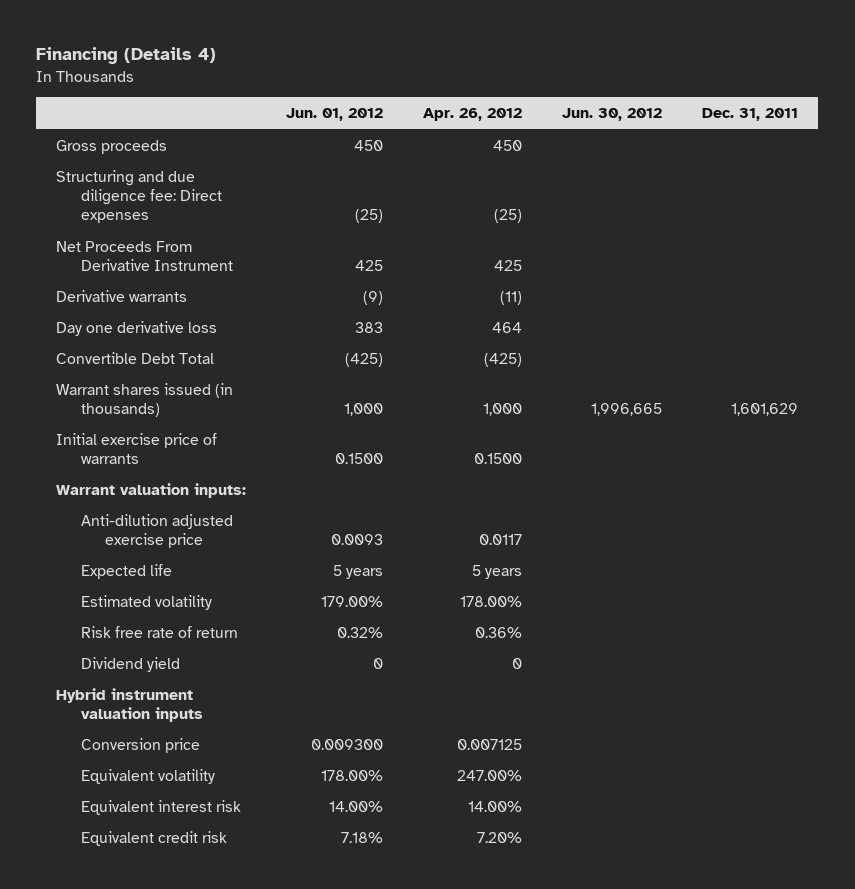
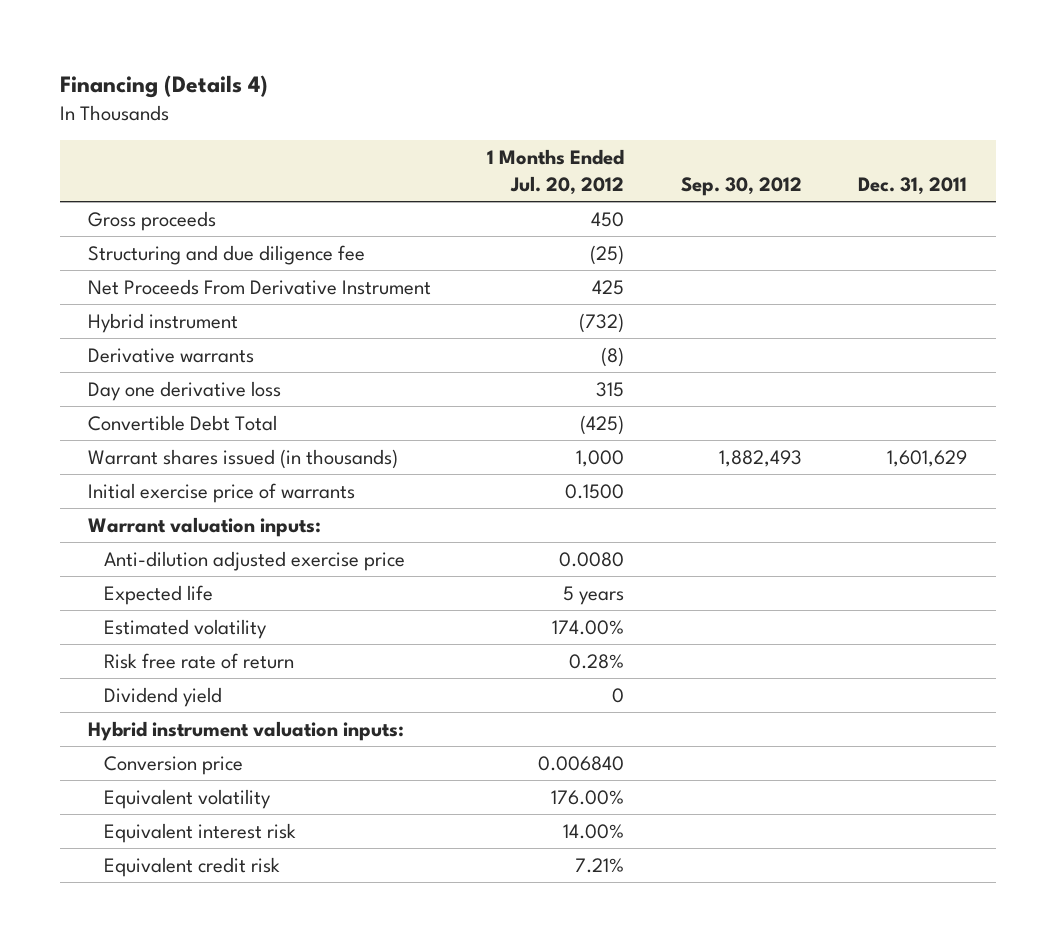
- | Jun. 01, 2012 | Apr. 26, 2012 | Jun. 30, 2012 | Dec. 31, 2011
+ | 1 Months Ended Jul. 20, 2012 | Sep. 30, 2012 | Dec. 31, 2011
- Structuring and due diligence fee: Direct expenses | (25) | (25) | |
+ Structuring and due diligence fee | (25) | |
+ Hybrid instrument | (732) | |
- Hybrid instrument valuation inputs
+ Hybrid instrument valuation inputs:

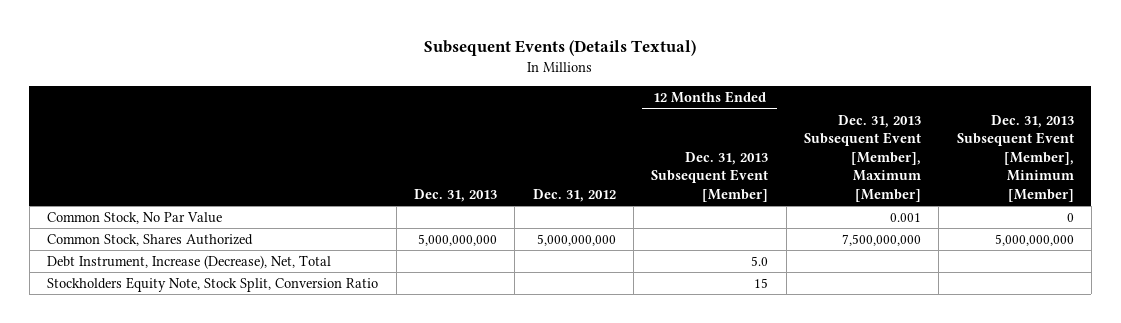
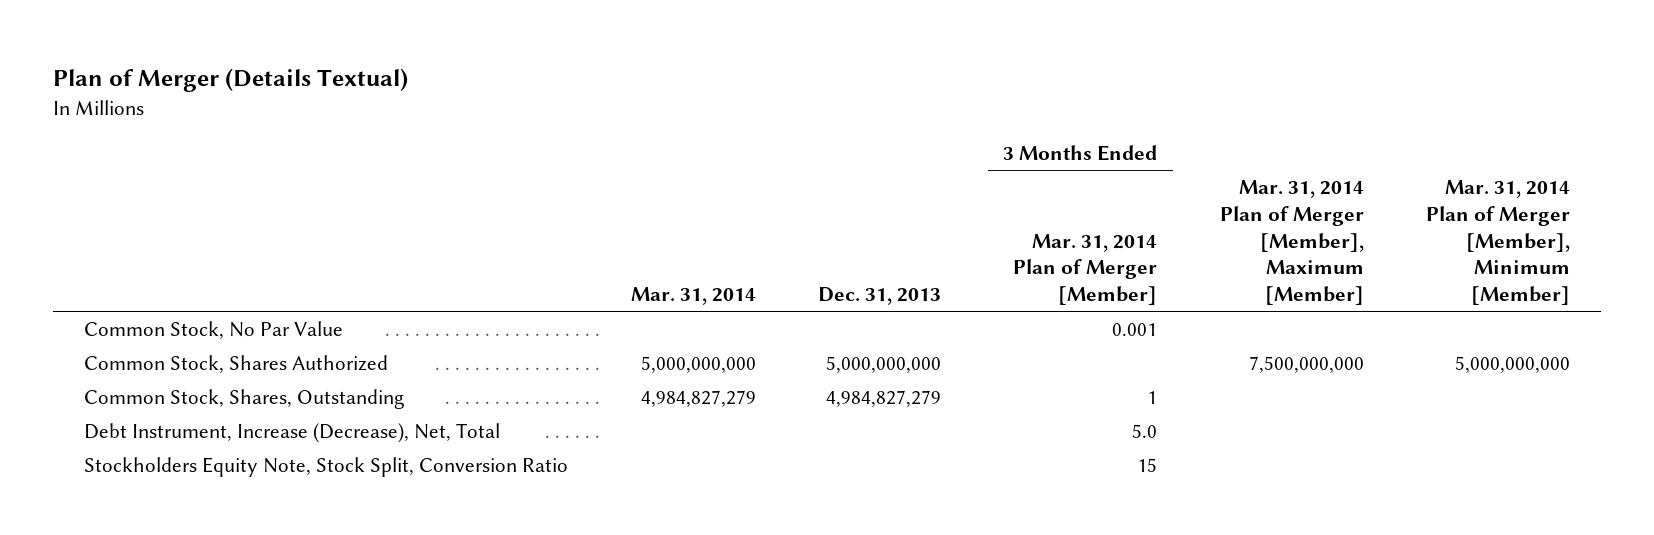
- Subsequent Events (Details Textual)
+ Plan of Merger (Details Textual)
- | Dec. 31, 2013 | Dec. 31, 2012 | 12 Months Ended Dec. 31, 2013 Subsequent Event [Member] | Dec. 31, 2013 Subsequent Event [Member], Maximum [Member] | Dec. 31, 2013 Subsequent Event [Member], Minimum [Member]
+ | Mar. 31, 2014 | Dec. 31, 2013 | 3 Months Ended Mar. 31, 2014 Plan of Merger [Member] | Mar. 31, 2014 Plan of Merger [Member], Maximum [Member] | Mar. 31, 2014 Plan of Merger [Member], Minimum [Member]
+ Common Stock, Shares, Outstanding | 4,984,827,279 | 4,984,827,279 | 1 | |

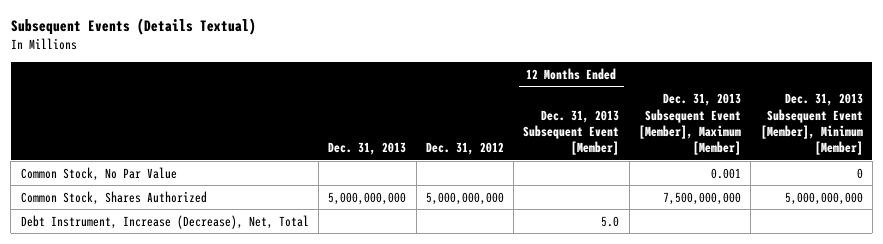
- Plan of Merger (Details Textual)
+ Subsequent Events (Details Textual)
- | Mar. 31, 2014 | Dec. 31, 2013 | 3 Months Ended Mar. 31, 2014 Plan of Merger [Member] | Mar. 31, 2014 Plan of Merger [Member], Maximum [Member] | Mar. 31, 2014 Plan of Merger [Member], Minimum [Member]
+ | Dec. 31, 2013 | Dec. 31, 2012 | 12 Months Ended Dec. 31, 2013 Subsequent Event [Member] | Dec. 31, 2013 Subsequent Event [Member], Maximum [Member] | Dec. 31, 2013 Subsequent Event [Member], Minimum [Member]
- Common Stock, Shares, Outstanding | 4,984,827,279 | 4,984,827,279 | 1 | |
- Stockholders Equity Note, Stock Split, Conversion Ratio | | | 15 | |

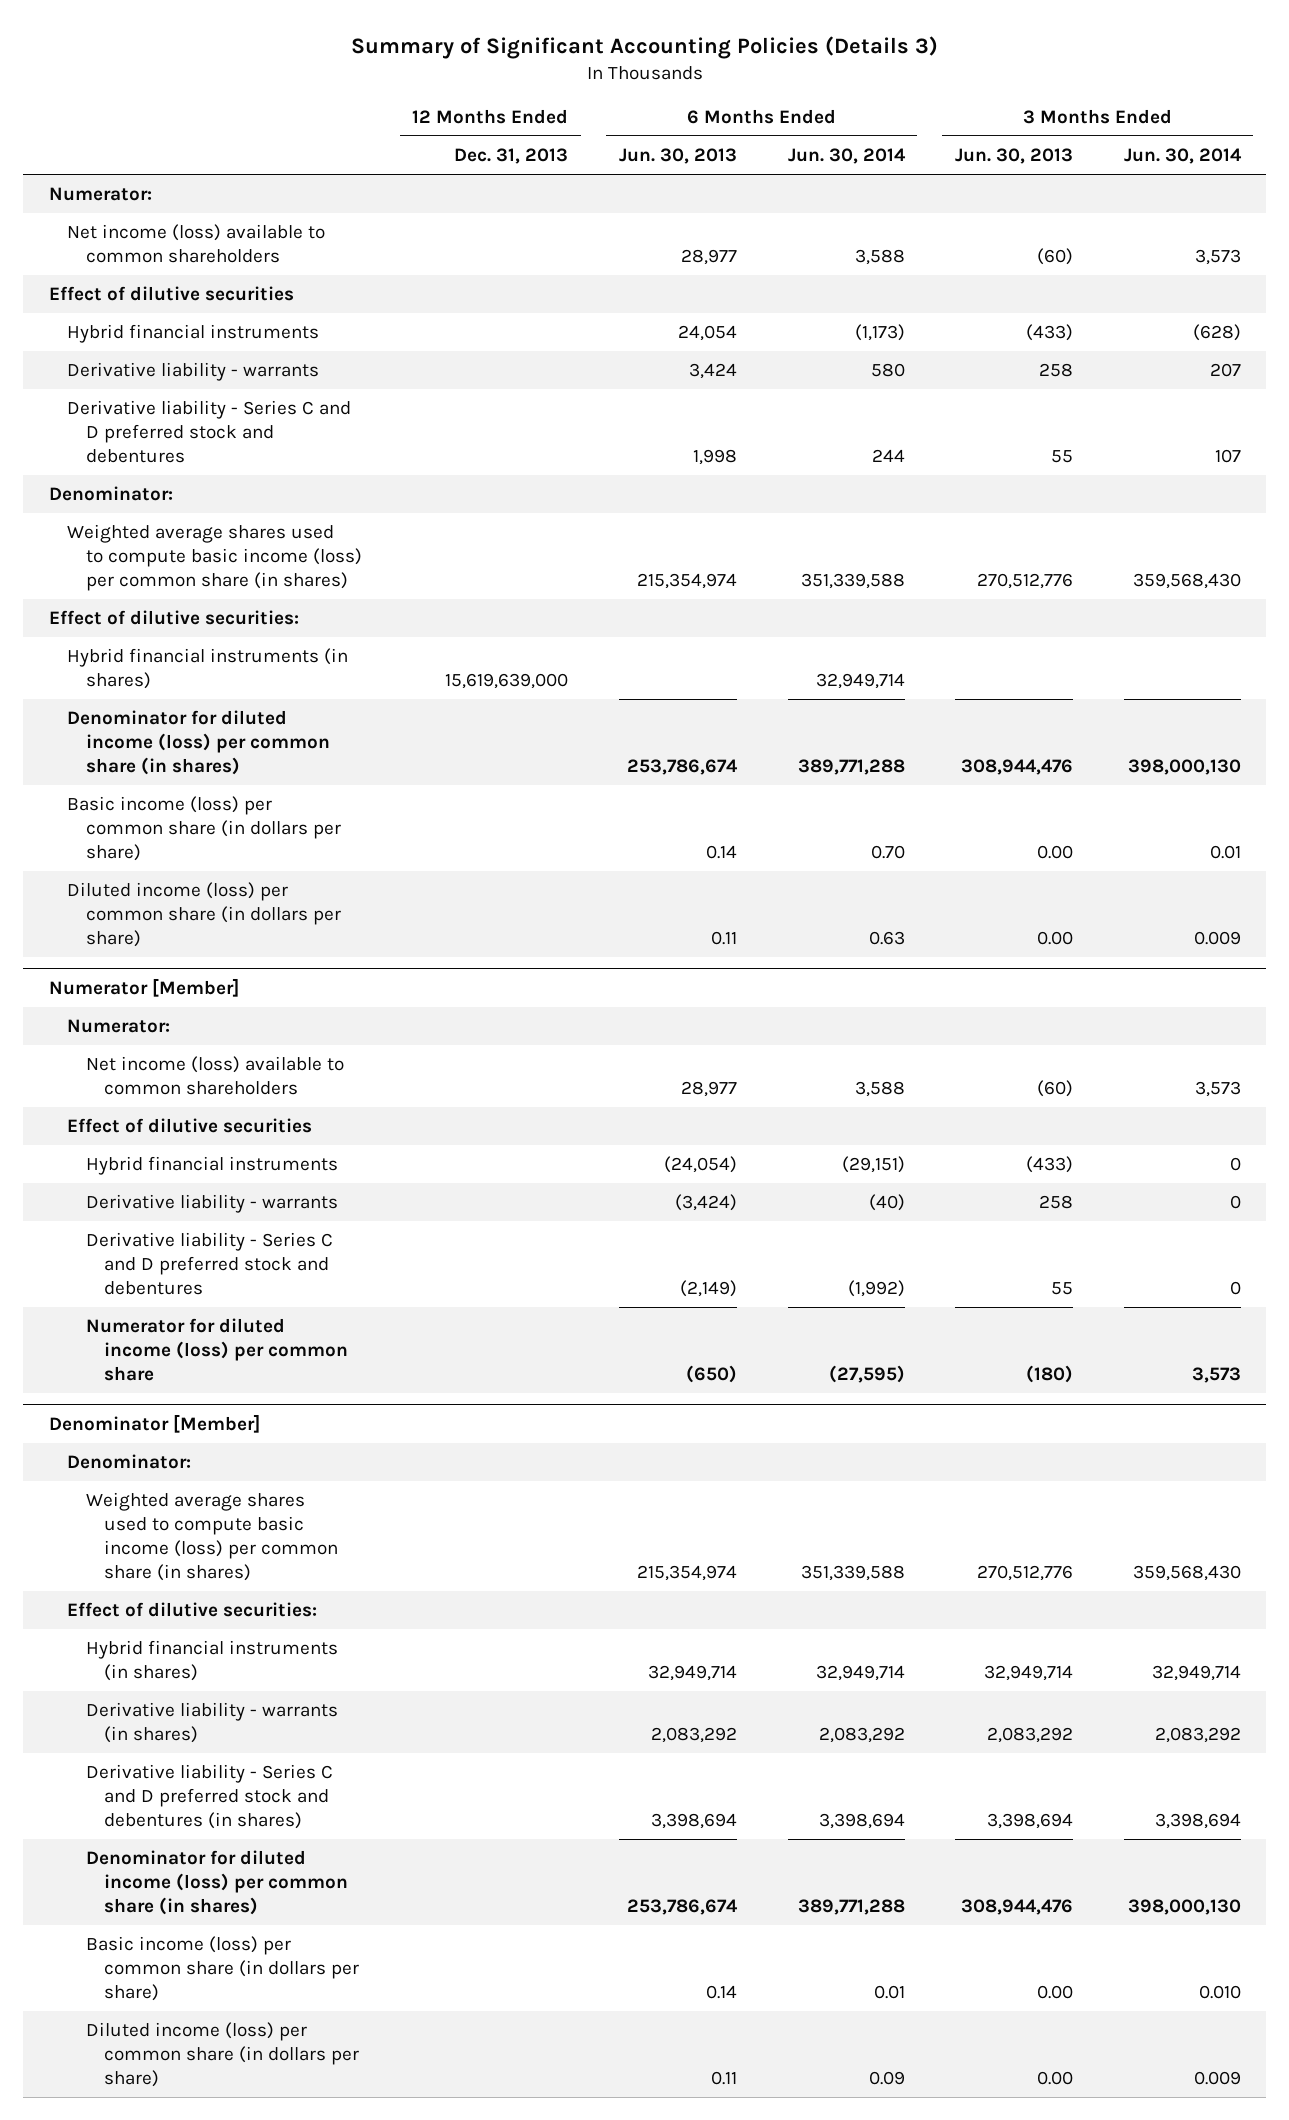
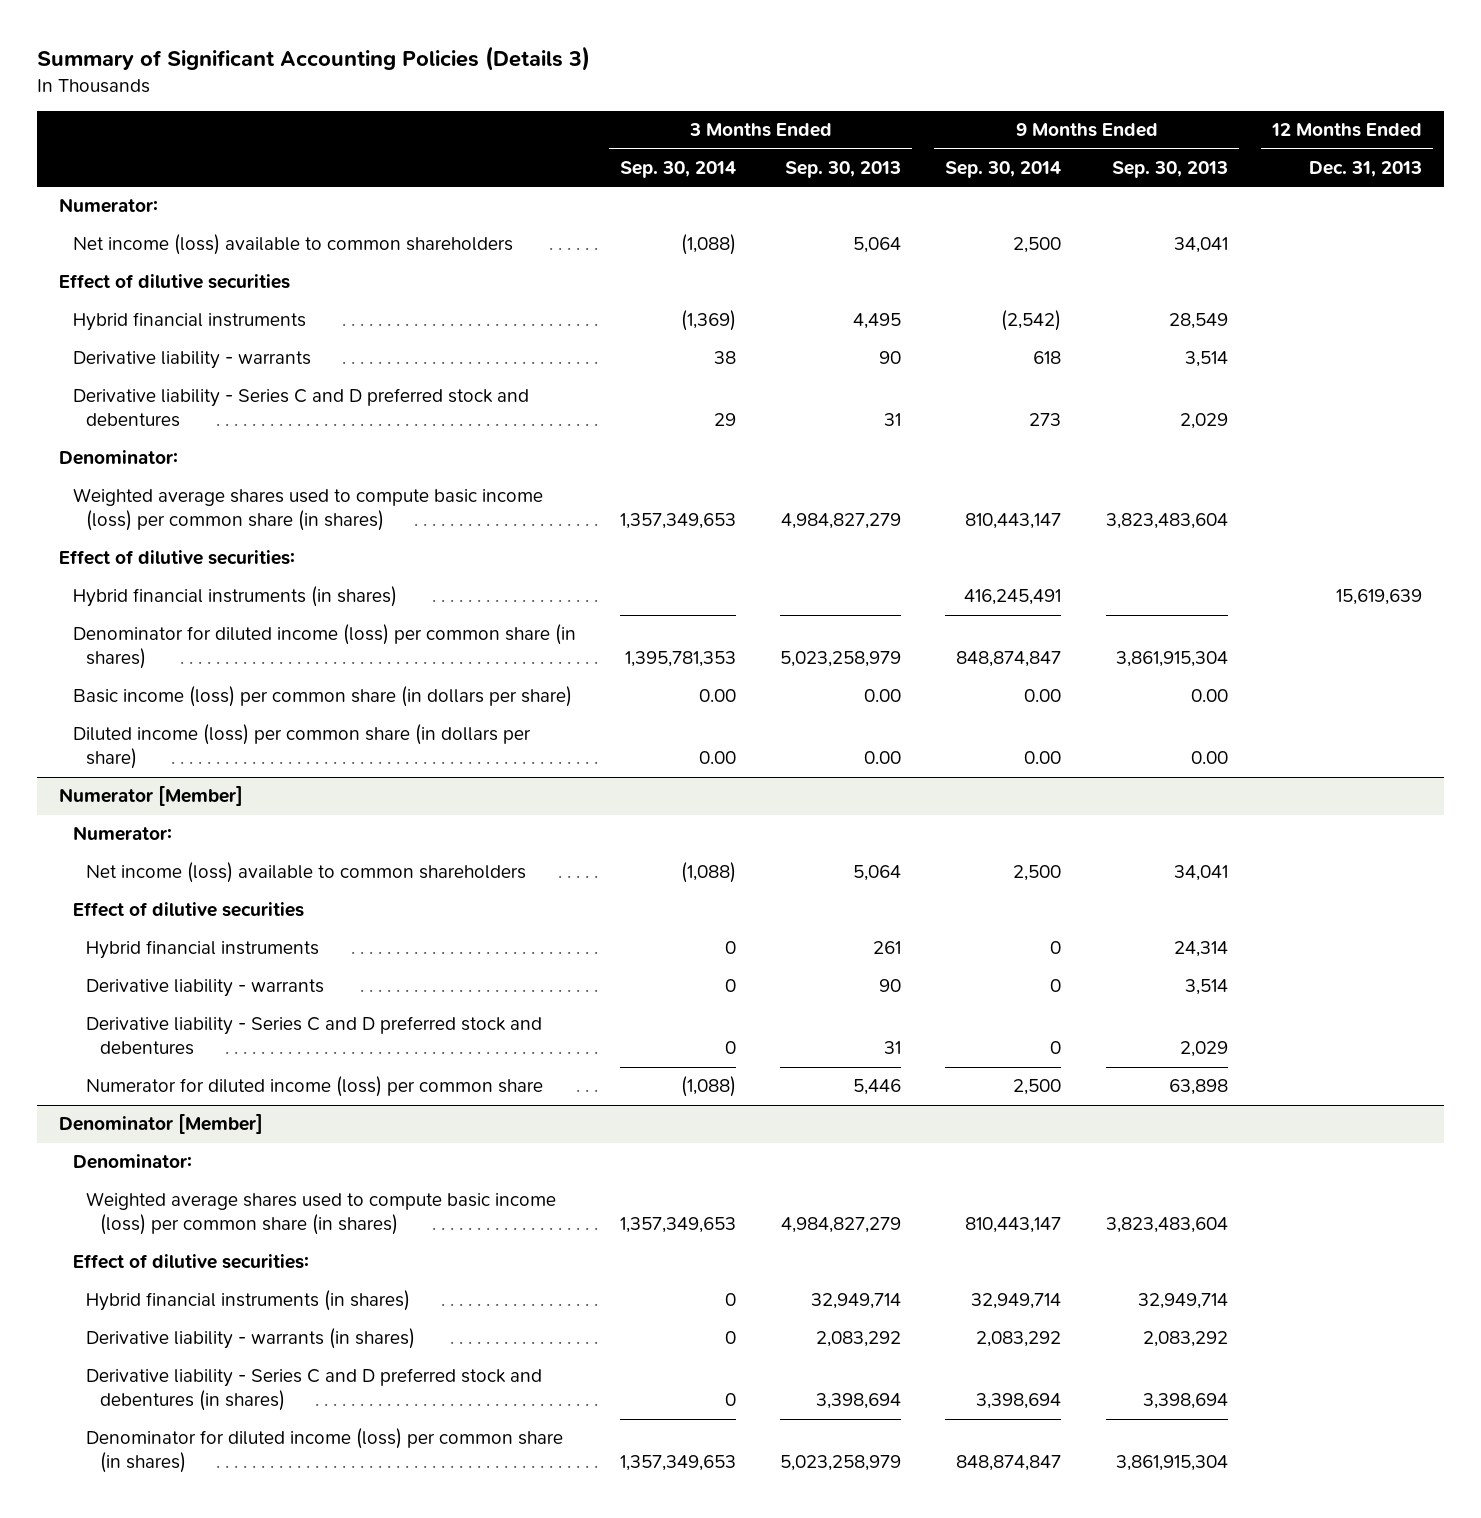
- | 12 Months Ended Dec. 31, 2013 | 6 Months Ended Jun. 30, 2013 | 6 Months Ended Jun. 30, 2014 | 3 Months Ended Jun. 30, 2013 | 3 Months Ended Jun. 30, 2014
+ | 3 Months Ended Sep. 30, 2014 | 3 Months Ended Sep. 30, 2013 | 9 Months Ended Sep. 30, 2014 | 9 Months Ended Sep. 30, 2013 | 12 Months Ended Dec. 31, 2013
- Hybrid financial instruments (in shares) | 15,619,639,000 | | 32,949,714 | |
+ Hybrid financial instruments (in shares) | | | 416,245,491 | | 15,619,639
@ Denominator [Member]
- Basic income (loss) per common share (in dollars per share) | | 0.14 | 0.01 | 0.00 | 0.010
- Diluted income (loss) per common share (in dollars per share) | | 0.11 | 0.09 | 0.00 | 0.009

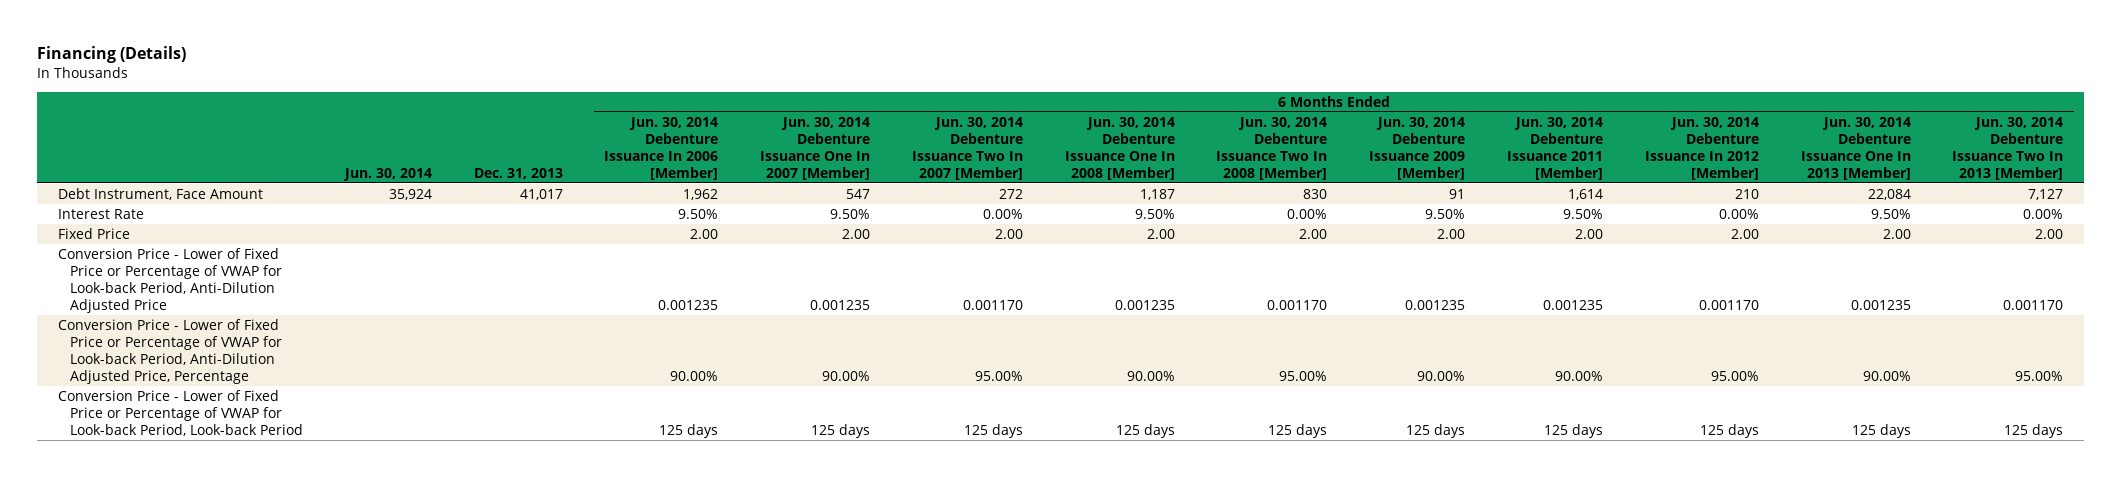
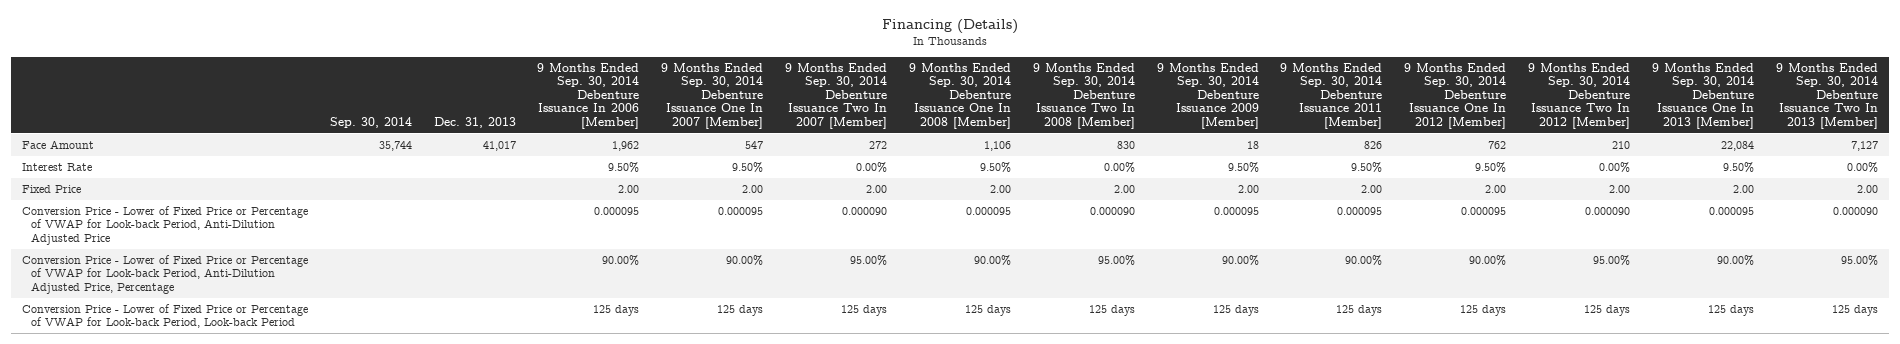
- | Jun. 30, 2014 | Dec. 31, 2013 | 6 Months Ended Jun. 30, 2014 Debenture Issuance In 2006 [Member] | 6 Months Ended Jun. 30, 2014 Debenture Issuance One In 2007 [Member] | 6 Months Ended Jun. 30, 2014 Debenture Issuance Two In 2007 [Member] | 6 Months Ended Jun. 30, 2014 Debenture Issuance One In 2008 [Member] | 6 Months Ended Jun. 30, 2014 Debenture Issuance Two In 2008 [Member] | 6 Months Ended Jun. 30, 2014 Debenture Issuance 2009 [Member] | 6 Months Ended Jun. 30, 2014 Debenture Issuance 2011 [Member] | 6 Months Ended Jun. 30, 2014 Debenture Issuance In 2012 [Member] | 6 Months Ended Jun. 30, 2014 Debenture Issuance One In 2013 [Member] | 6 Months Ended Jun. 30, 2014 Debenture Issuance Two In 2013 [Member]
+ | Sep. 30, 2014 | Dec. 31, 2013 | 9 Months Ended Sep. 30, 2014 Debenture Issuance In 2006 [Member] | 9 Months Ended Sep. 30, 2014 Debenture Issuance One In 2007 [Member] | 9 Months Ended Sep. 30, 2014 Debenture Issuance Two In 2007 [Member] | 9 Months Ended Sep. 30, 2014 Debenture Issuance One In 2008 [Member] | 9 Months Ended Sep. 30, 2014 Debenture Issuance Two In 2008 [Member] | 9 Months Ended Sep. 30, 2014 Debenture Issuance 2009 [Member] | 9 Months Ended Sep. 30, 2014 Debenture Issuance 2011 [Member] | 9 Months Ended Sep. 30, 2014 Debenture Issuance One In 2012 [Member] | 9 Months Ended Sep. 30, 2014 Debenture Issuance Two In 2012 [Member] | 9 Months Ended Sep. 30, 2014 Debenture Issuance One In 2013 [Member] | 9 Months Ended Sep. 30, 2014 Debenture Issuance Two In 2013 [Member]
- Debt Instrument, Face Amount | 35,924 | 41,017 | 1,962 | 547 | 272 | 1,187 | 830 | 91 | 1,614 | 210 | 22,084 | 7,127
+ Face Amount | 35,744 | 41,017 | 1,962 | 547 | 272 | 1,106 | 830 | 18 | 826 | 762 | 210 | 22,084 | 7,127

